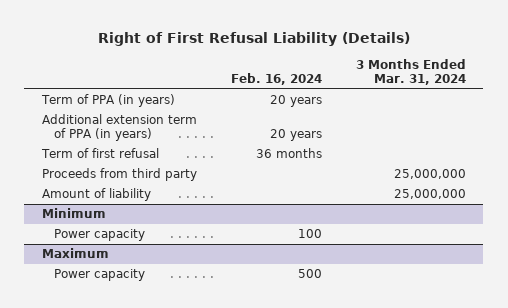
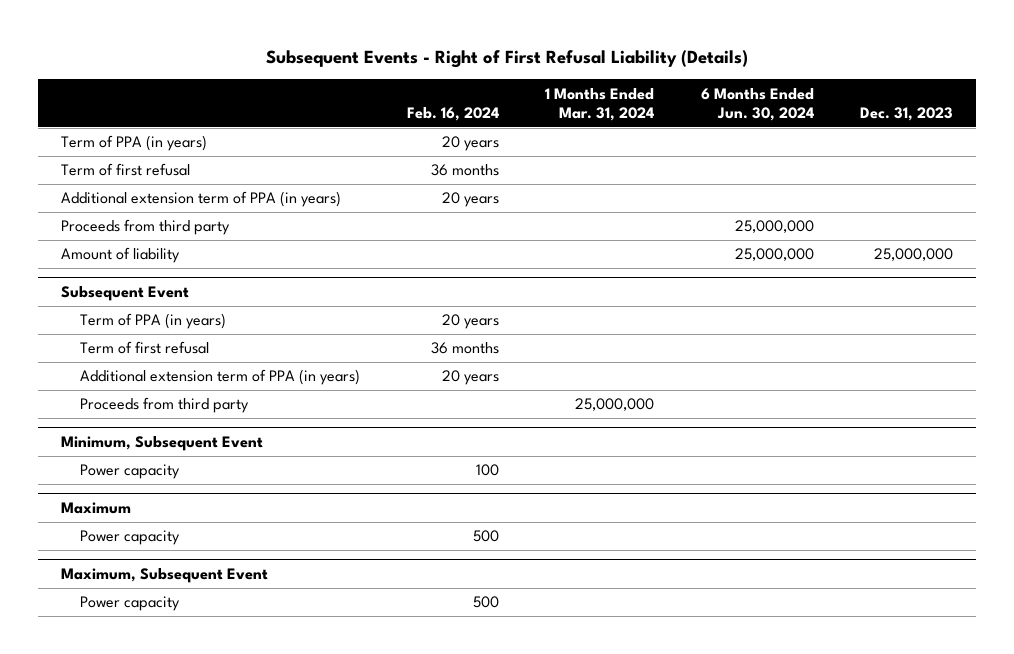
- Right of First Refusal Liability (Details)
+ Subsequent Events - Right of First Refusal Liability (Details)
- | Feb. 16, 2024 | 3 Months Ended Mar. 31, 2024
+ | Feb. 16, 2024 | 1 Months Ended Mar. 31, 2024 | 6 Months Ended Jun. 30, 2024 | Dec. 31, 2023
moved down: Additional extension term of PPA (in years) | 20 years | | |
- Minimum
+ Subsequent Event
+ Term of PPA (in years) | 20 years | | |
+ Term of first refusal | 36 months | | |
+ Additional extension term of PPA (in years) | 20 years | | |
+ Proceeds from third party | | 25,000,000 | |
+ Minimum, Subsequent Event
+ Maximum, Subsequent Event
+ Power capacity | 500 | | |

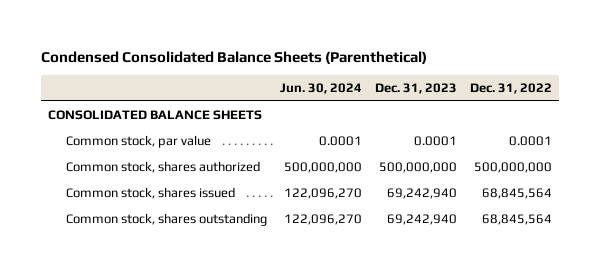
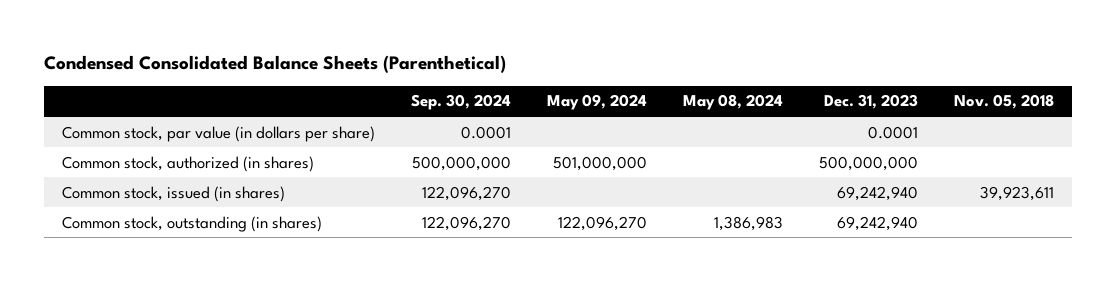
- | Jun. 30, 2024 | Dec. 31, 2023 | Dec. 31, 2022
+ | Sep. 30, 2024 | May 09, 2024 | May 08, 2024 | Dec. 31, 2023 | Nov. 05, 2018
- CONSOLIDATED BALANCE SHEETS
- Common stock, par value | 0.0001 | 0.0001 | 0.0001
- Common stock, shares authorized | 500,000,000 | 500,000,000 | 500,000,000
- Common stock, shares issued | 122,096,270 | 69,242,940 | 68,845,564
- Common stock, shares outstanding | 122,096,270 | 69,242,940 | 68,845,564
+ Common stock, par value (in dollars per share) | 0.0001 | | | 0.0001 |
+ Common stock, authorized (in shares) | 500,000,000 | 501,000,000 | | 500,000,000 |
+ Common stock, issued (in shares) | 122,096,270 | | | 69,242,940 | 39,923,611
+ Common stock, outstanding (in shares) | 122,096,270 | 122,096,270 | 1,386,983 | 69,242,940 |

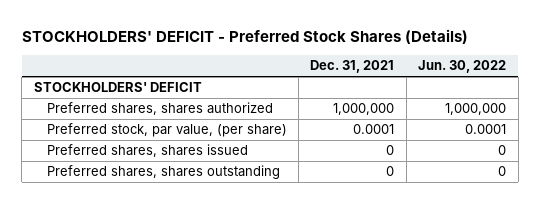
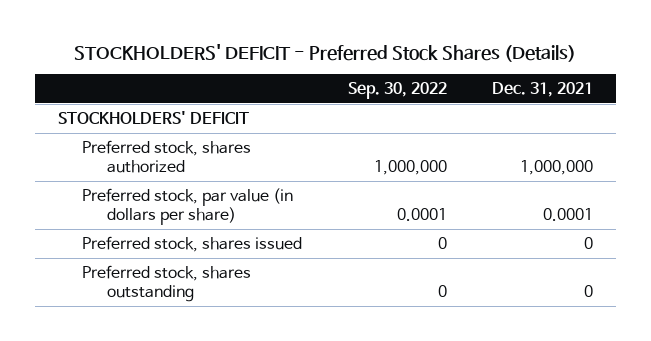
- | Dec. 31, 2021 | Jun. 30, 2022
+ | Sep. 30, 2022 | Dec. 31, 2021
- Preferred shares, shares authorized | 1,000,000 | 1,000,000
- Preferred stock, par value, (per share) | 0.0001 | 0.0001
- Preferred shares, shares issued | 0 | 0
- Preferred shares, shares outstanding | 0 | 0
+ Preferred stock, shares authorized | 1,000,000 | 1,000,000
+ Preferred stock, par value (in dollars per share) | 0.0001 | 0.0001
+ Preferred stock, shares issued | 0 | 0
+ Preferred stock, shares outstanding | 0 | 0

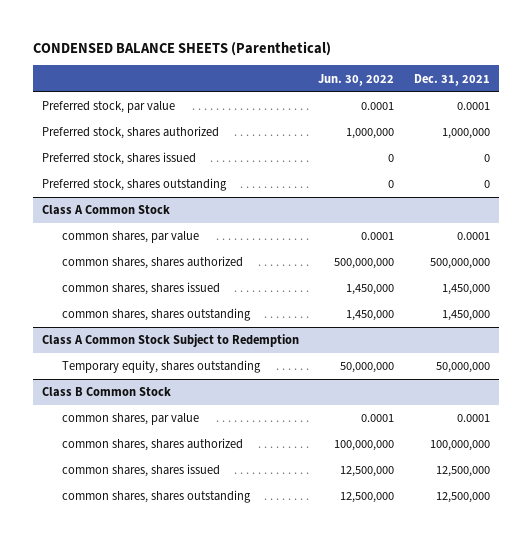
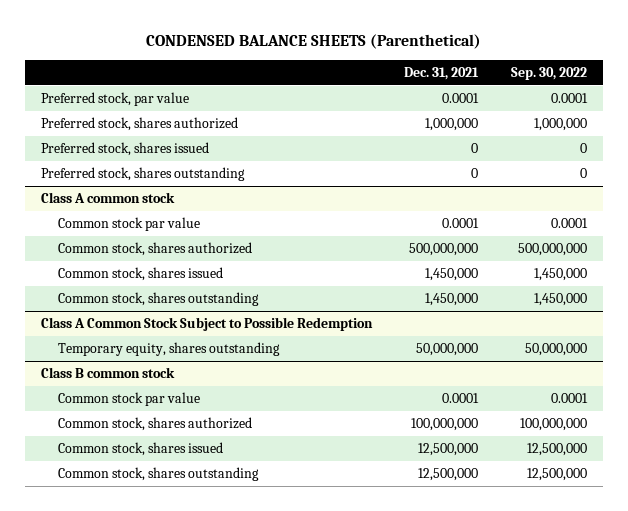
- | Jun. 30, 2022 | Dec. 31, 2021
+ | Dec. 31, 2021 | Sep. 30, 2022
- Class A Common Stock
- common shares, par value | 0.0001 | 0.0001
- common shares, shares authorized | 500,000,000 | 500,000,000
- common shares, shares issued | 1,450,000 | 1,450,000
- common shares, shares outstanding | 1,450,000 | 1,450,000
- Class A Common Stock Subject to Redemption
+ Class A common stock
+ Common stock par value | 0.0001 | 0.0001
+ Common stock, shares authorized | 500,000,000 | 500,000,000
+ Common stock, shares issued | 1,450,000 | 1,450,000
+ Common stock, shares outstanding | 1,450,000 | 1,450,000
+ Class A Common Stock Subject to Possible Redemption
- Class B Common Stock
- common shares, par value | 0.0001 | 0.0001
- common shares, shares authorized | 100,000,000 | 100,000,000
- common shares, shares issued | 12,500,000 | 12,500,000
- common shares, shares outstanding | 12,500,000 | 12,500,000
+ Class B common stock
+ Common stock par value | 0.0001 | 0.0001
+ Common stock, shares authorized | 100,000,000 | 100,000,000
+ Common stock, shares issued | 12,500,000 | 12,500,000
+ Common stock, shares outstanding | 12,500,000 | 12,500,000

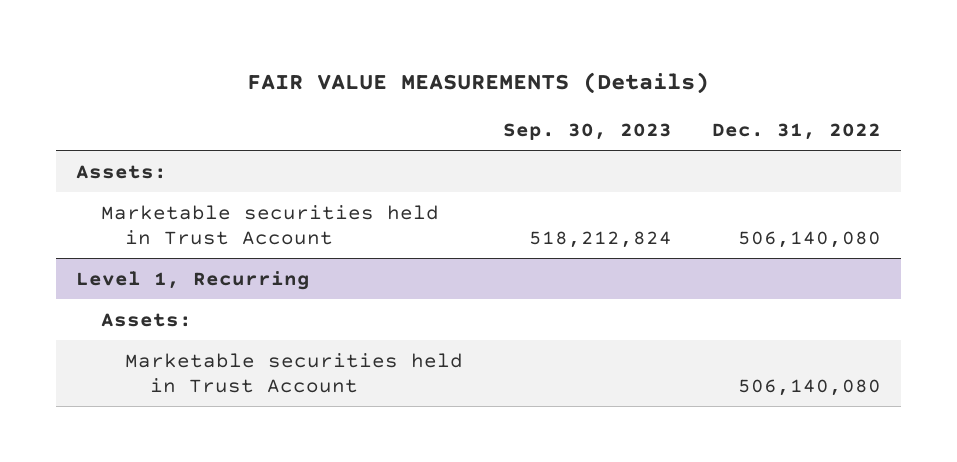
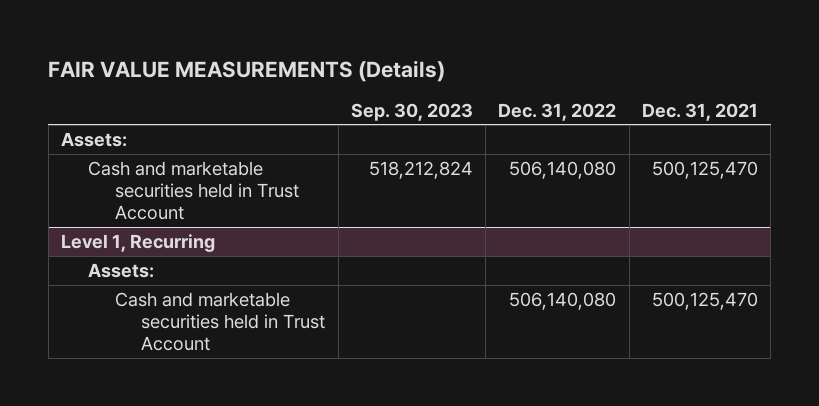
- | Sep. 30, 2023 | Dec. 31, 2022
+ | Sep. 30, 2023 | Dec. 31, 2022 | Dec. 31, 2021
- Marketable securities held in Trust Account | 518,212,824 | 506,140,080
+ Cash and marketable securities held in Trust Account | 518,212,824 | 506,140,080 | 500,125,470
@ Level 1, Recurring
- Marketable securities held in Trust Account | | 506,140,080
+ Cash and marketable securities held in Trust Account | | 506,140,080 | 500,125,470

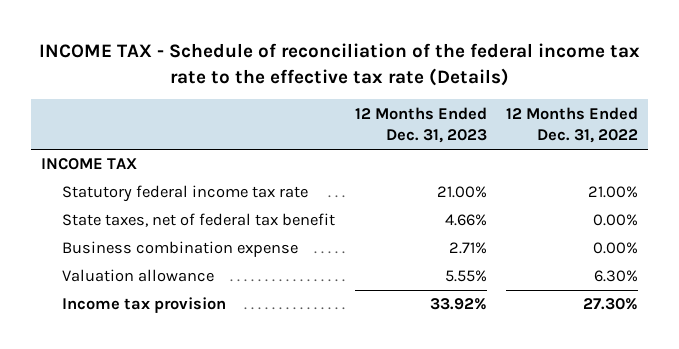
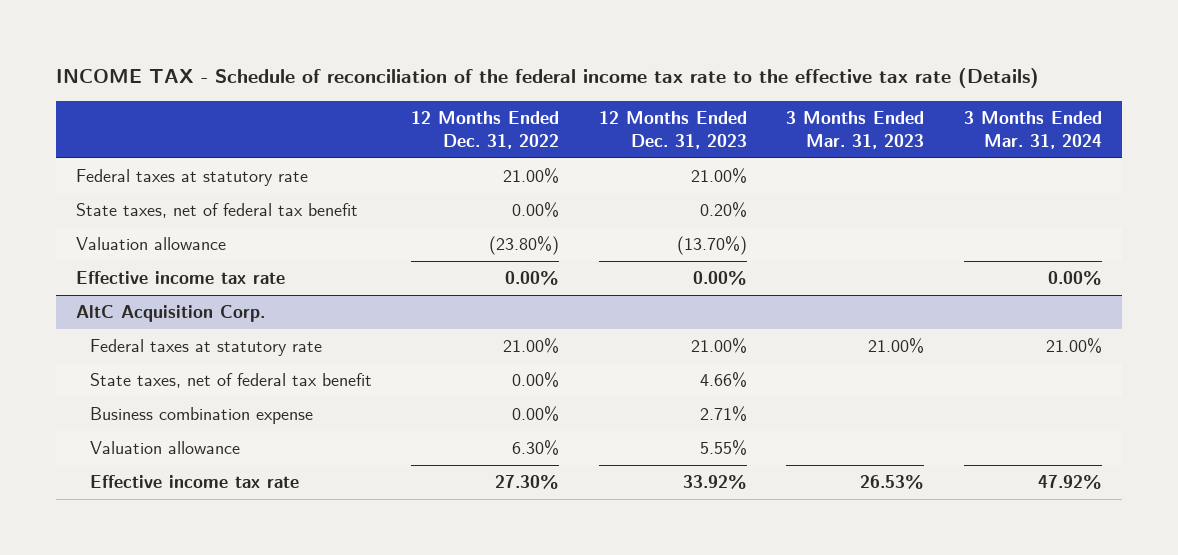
- | 12 Months Ended Dec. 31, 2023 | 12 Months Ended Dec. 31, 2022
+ | 12 Months Ended Dec. 31, 2022 | 12 Months Ended Dec. 31, 2023 | 3 Months Ended Mar. 31, 2023 | 3 Months Ended Mar. 31, 2024
- INCOME TAX
- Statutory federal income tax rate | 21.00% | 21.00%
+ Federal taxes at statutory rate | 21.00% | 21.00% | |
+ State taxes, net of federal tax benefit | 0.00% | 0.20% | |
+ Valuation allowance | (23.80%) | (13.70%) | |
+ Effective income tax rate | 0.00% | 0.00% | | 0.00%
+ AltC Acquisition Corp.
+ Federal taxes at statutory rate | 21.00% | 21.00% | 21.00% | 21.00%
- Income tax provision | 33.92% | 27.30%
+ Effective income tax rate | 27.30% | 33.92% | 26.53% | 47.92%

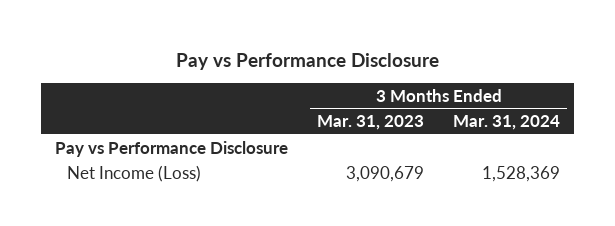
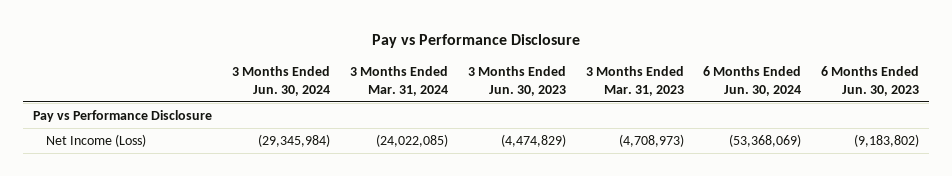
- | 3 Months Ended Mar. 31, 2023 | 3 Months Ended Mar. 31, 2024
+ | 3 Months Ended Jun. 30, 2024 | 3 Months Ended Mar. 31, 2024 | 3 Months Ended Jun. 30, 2023 | 3 Months Ended Mar. 31, 2023 | 6 Months Ended Jun. 30, 2024 | 6 Months Ended Jun. 30, 2023
- Net Income (Loss) | 3,090,679 | 1,528,369
+ Net Income (Loss) | (29,345,984) | (24,022,085) | (4,474,829) | (4,708,973) | (53,368,069) | (9,183,802)

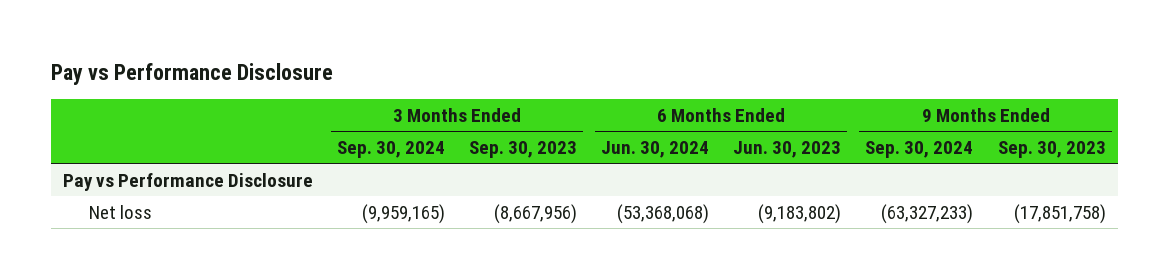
- | 3 Months Ended Jun. 30, 2024 | 3 Months Ended Mar. 31, 2024 | 3 Months Ended Jun. 30, 2023 | 3 Months Ended Mar. 31, 2023 | 6 Months Ended Jun. 30, 2024 | 6 Months Ended Jun. 30, 2023
+ | 3 Months Ended Sep. 30, 2024 | 3 Months Ended Sep. 30, 2023 | 6 Months Ended Jun. 30, 2024 | 6 Months Ended Jun. 30, 2023 | 9 Months Ended Sep. 30, 2024 | 9 Months Ended Sep. 30, 2023
- Net Income (Loss) | (29,345,984) | (24,022,085) | (4,474,829) | (4,708,973) | (53,368,069) | (9,183,802)
+ Net loss | (9,959,165) | (8,667,956) | (53,368,068) | (9,183,802) | (63,327,233) | (17,851,758)

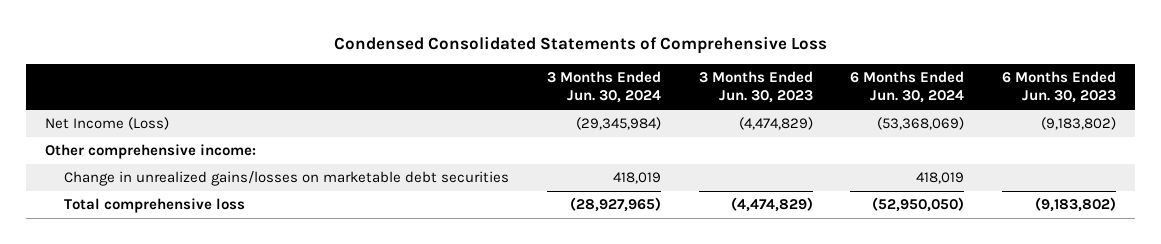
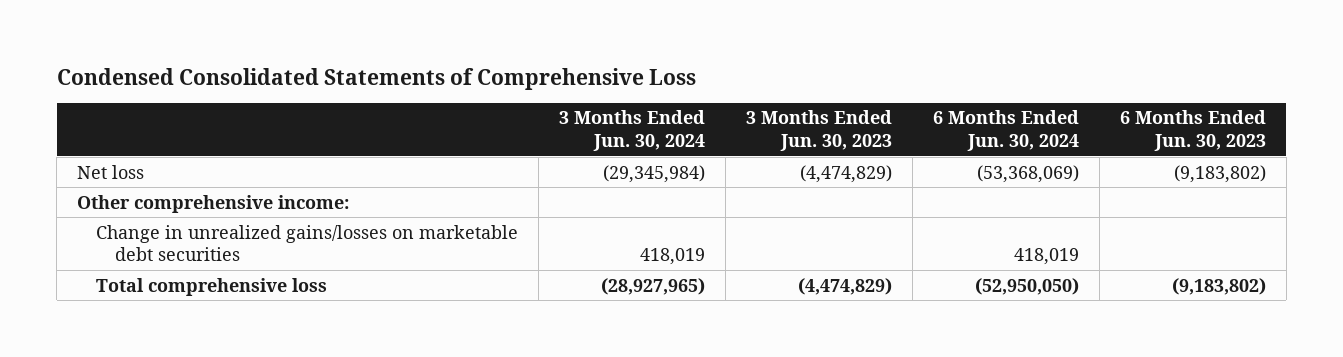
- Net Income (Loss) | (29,345,984) | (4,474,829) | (53,368,069) | (9,183,802)
+ Net loss | (29,345,984) | (4,474,829) | (53,368,069) | (9,183,802)

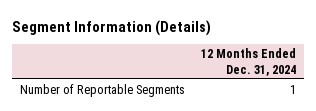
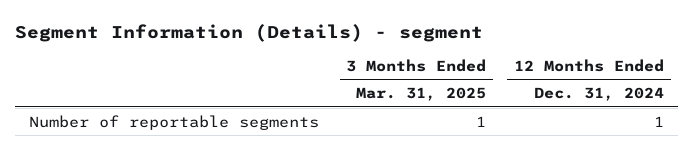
- Segment Information (Details)
+ Segment Information (Details) - segment
- | 12 Months Ended Dec. 31, 2024
+ | 3 Months Ended Mar. 31, 2025 | 12 Months Ended Dec. 31, 2024
- Number of Reportable Segments | 1
+ Number of reportable segments | 1 | 1

